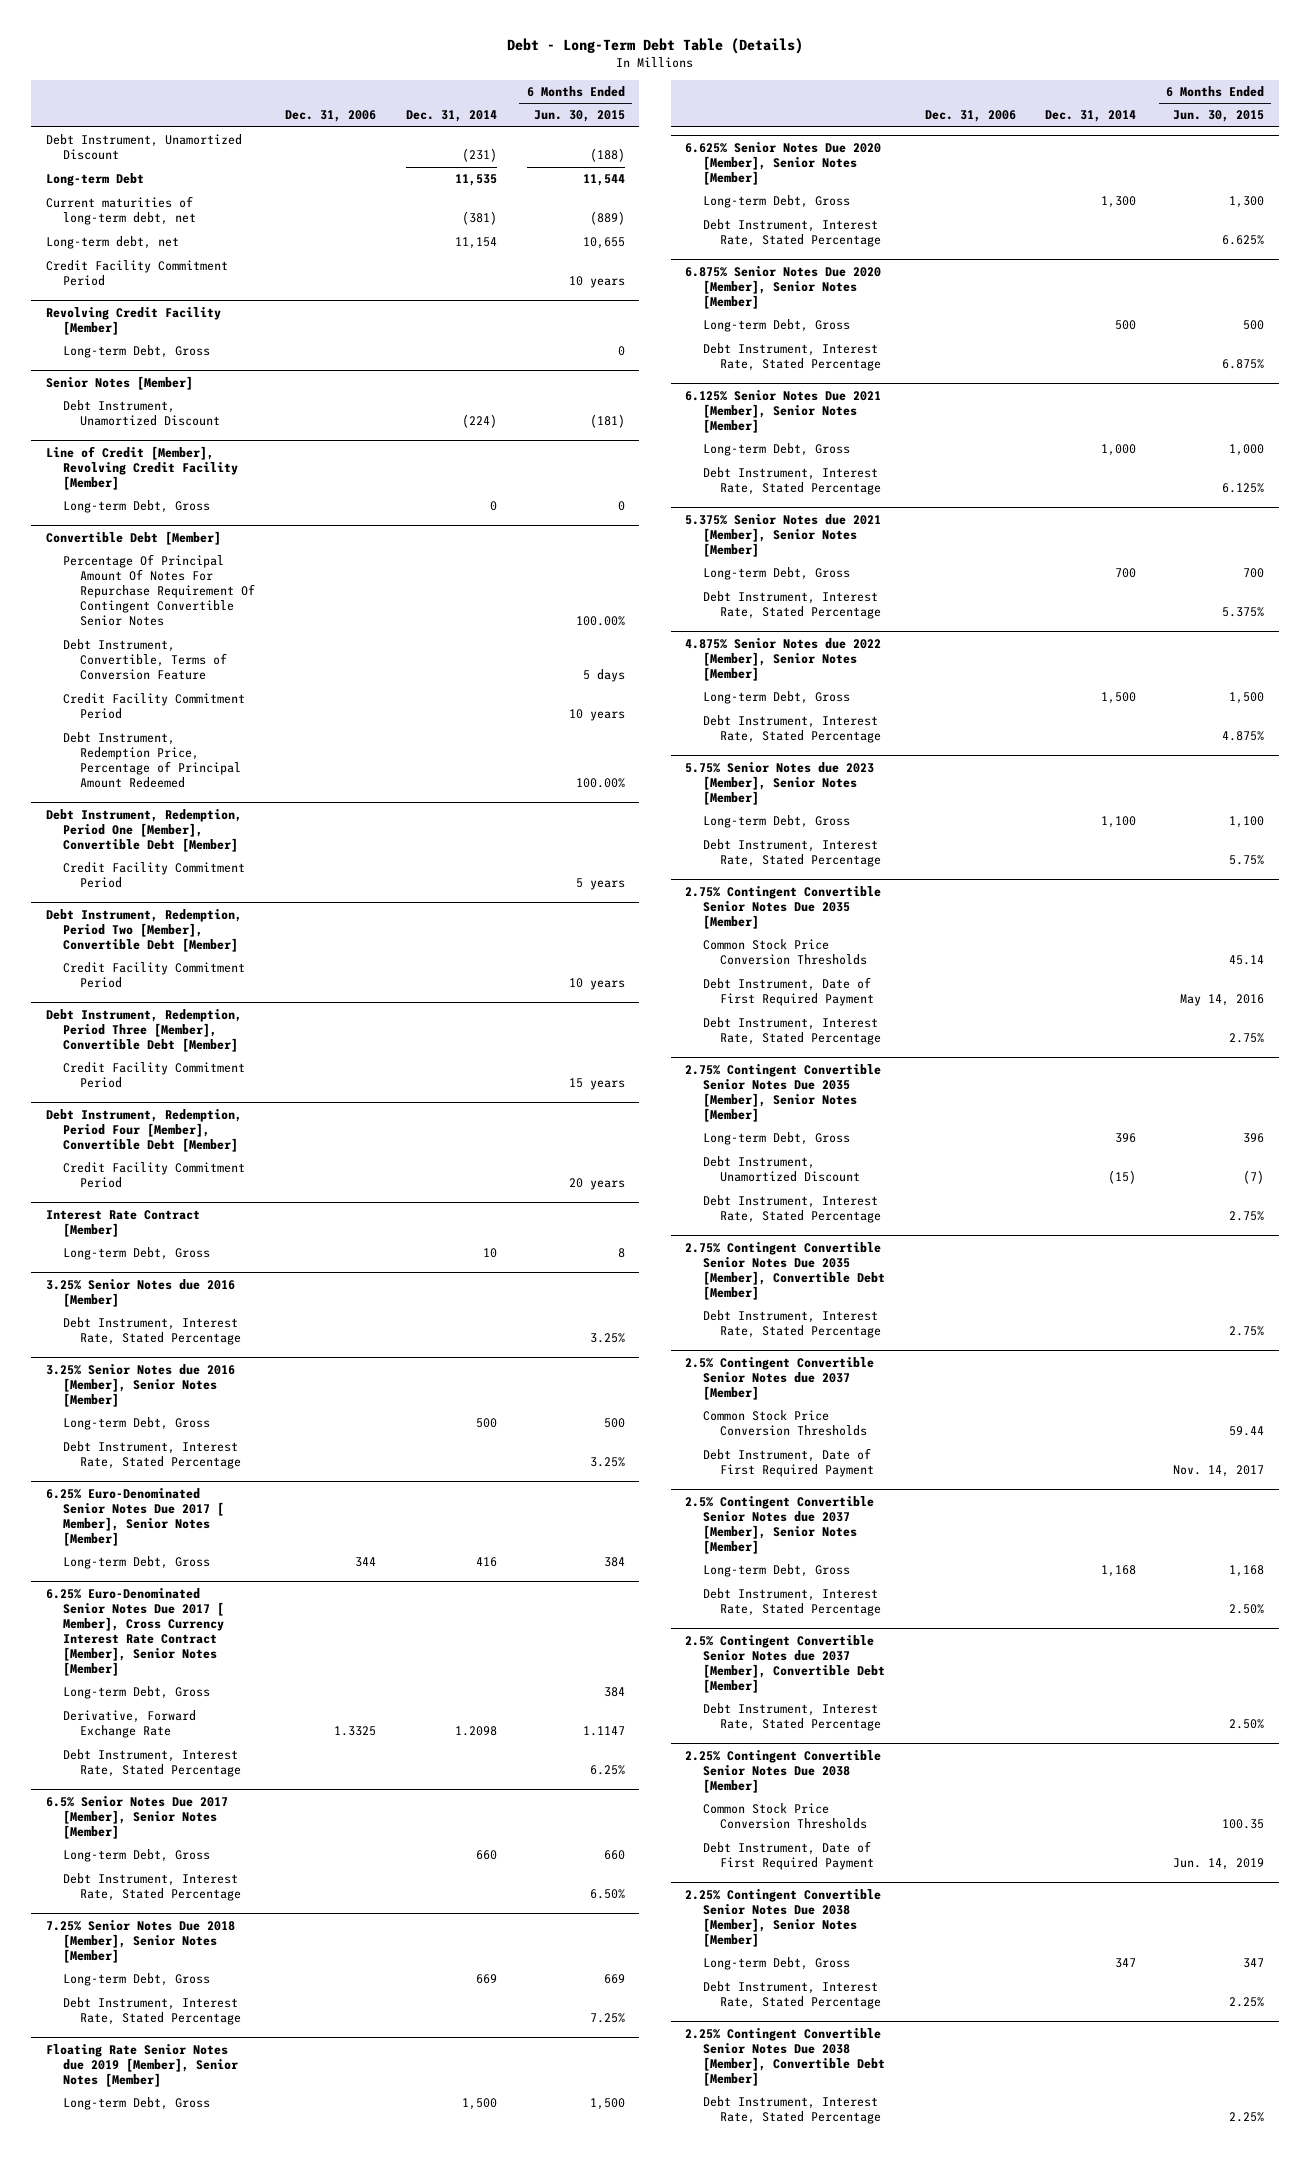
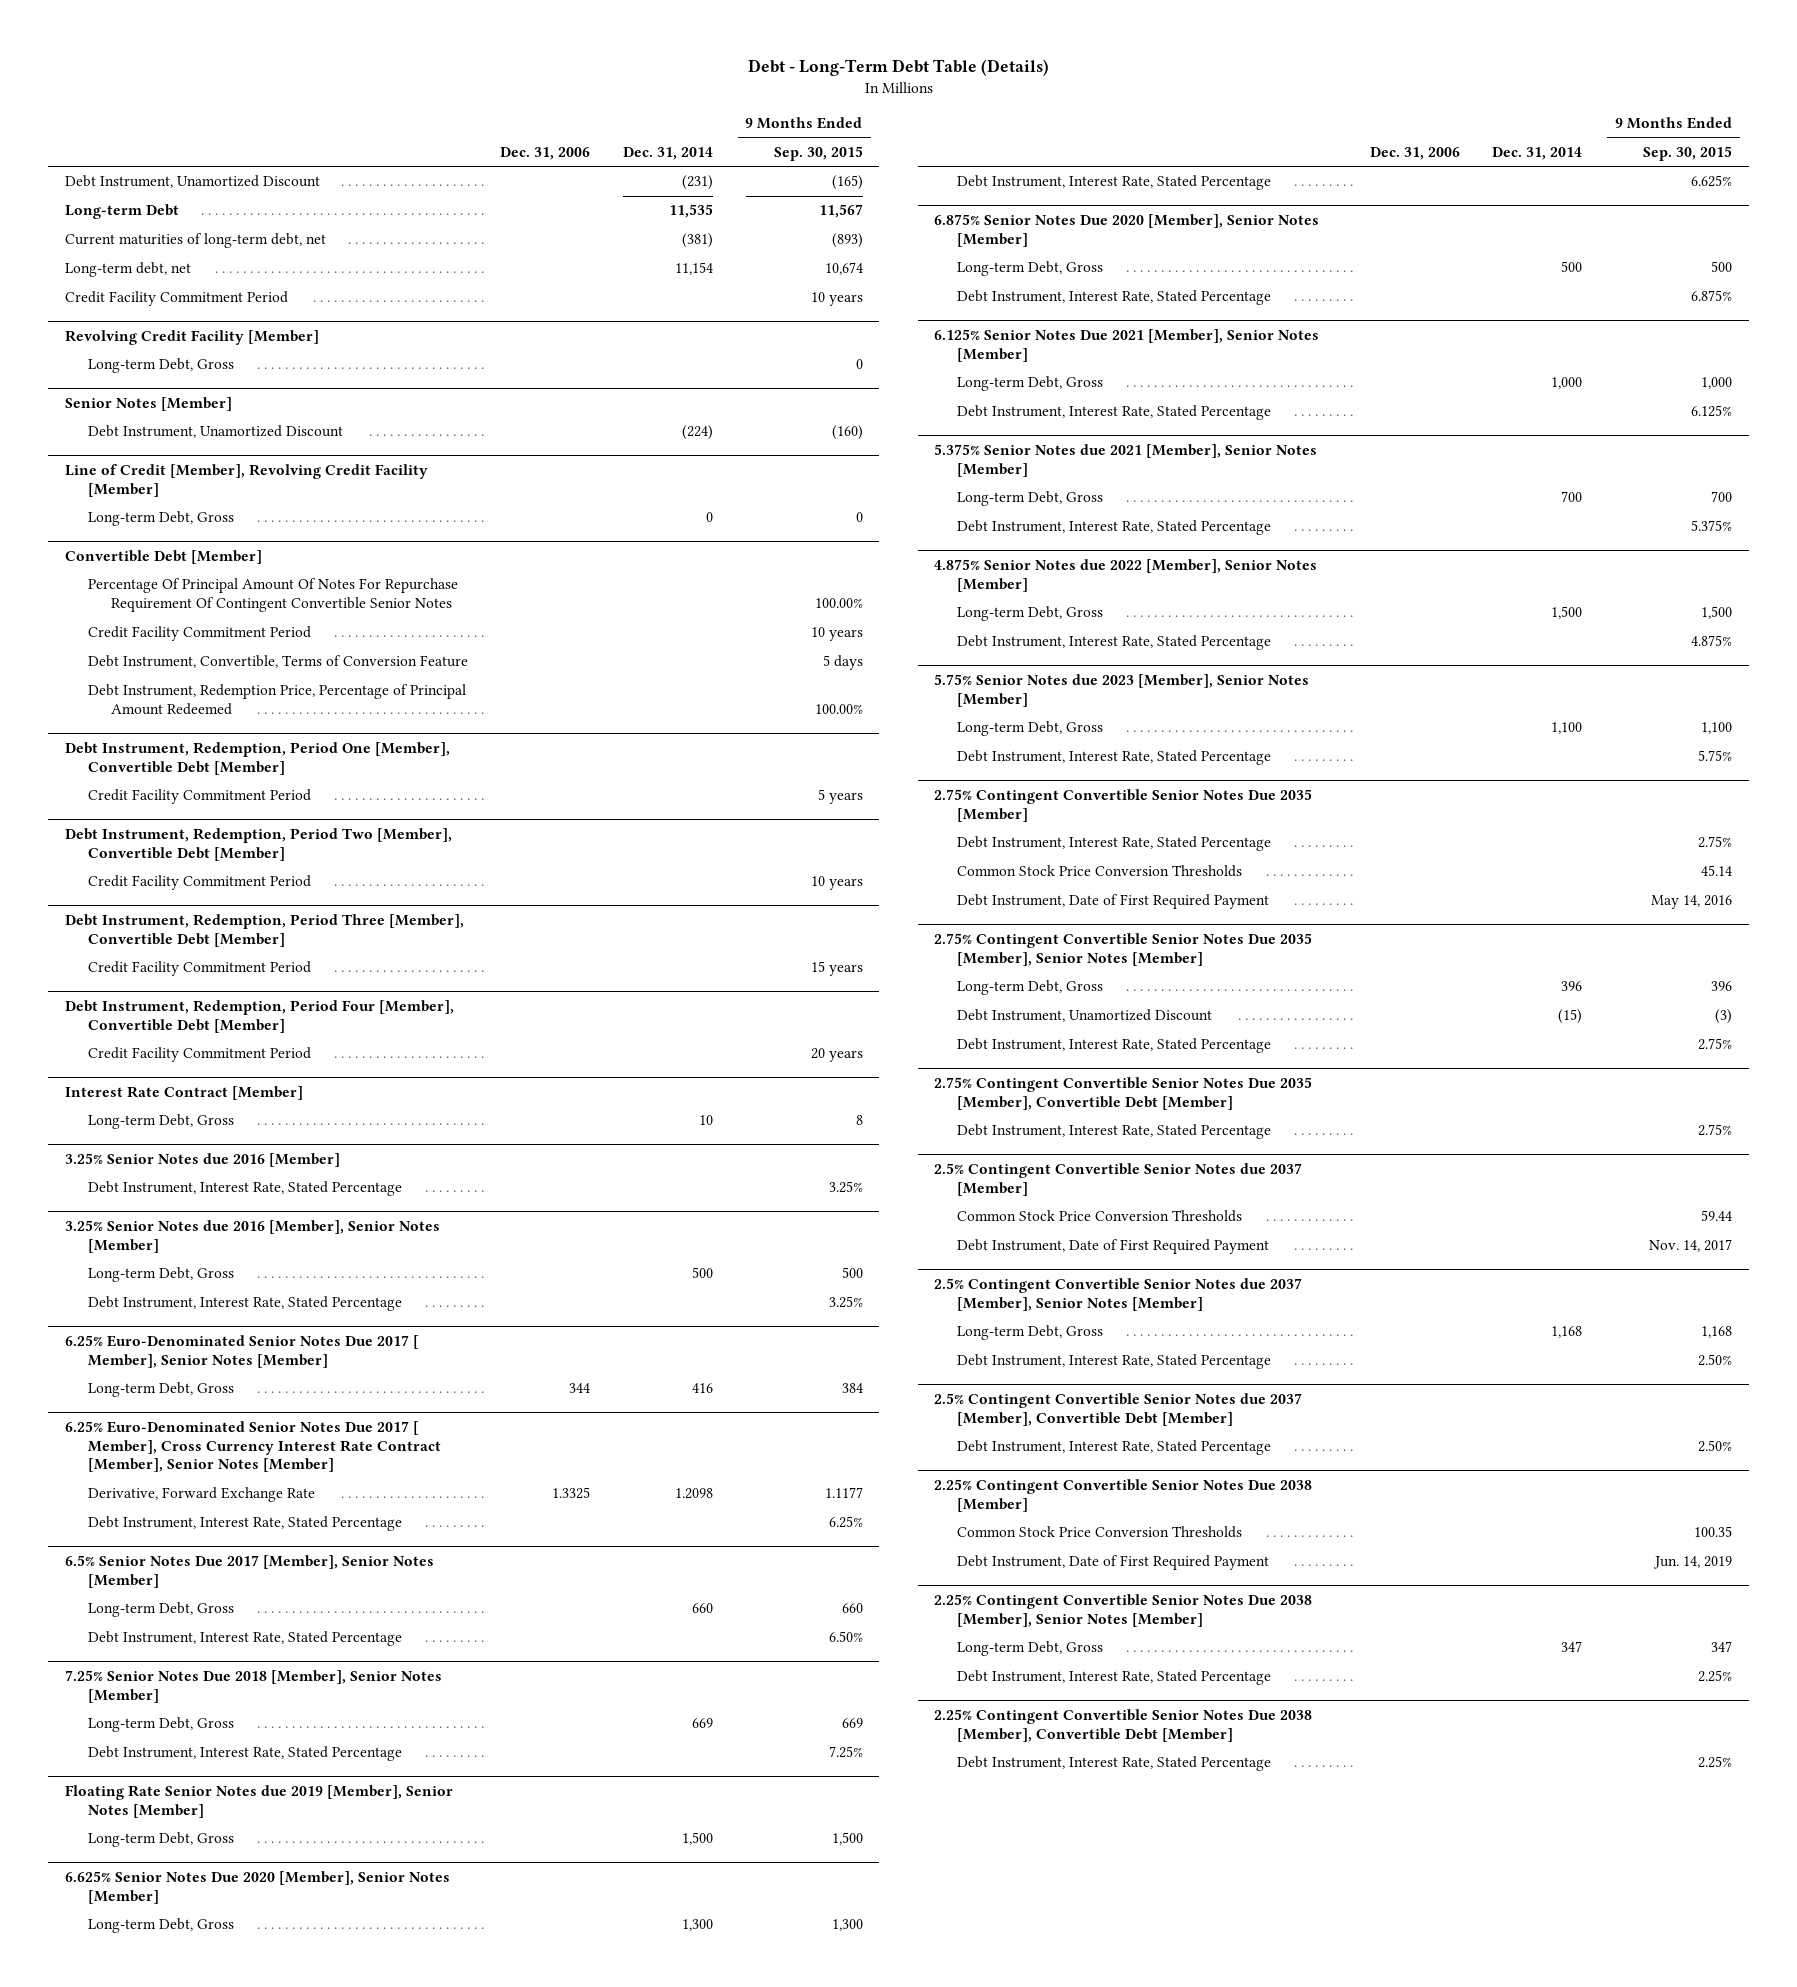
- | Dec. 31, 2006 | Dec. 31, 2014 | 6 Months Ended Jun. 30, 2015
+ | Dec. 31, 2006 | Dec. 31, 2014 | 9 Months Ended Sep. 30, 2015
@ Convertible Debt [Member]
moved down: Debt Instrument, Convertible, Terms of Conversion Feature | | | 5 days
@ 6.25% Euro-Denominated Senior Notes Due 2017 [ Member], Cross Currency Interest Rate Contract [Member], Senior Notes [Member]
- Long-term Debt, Gross | | | 384
@ 2.75% Contingent Convertible Senior Notes Due 2035 [Member]
moved up: Debt Instrument, Interest Rate, Stated Percentage | | | 2.75%

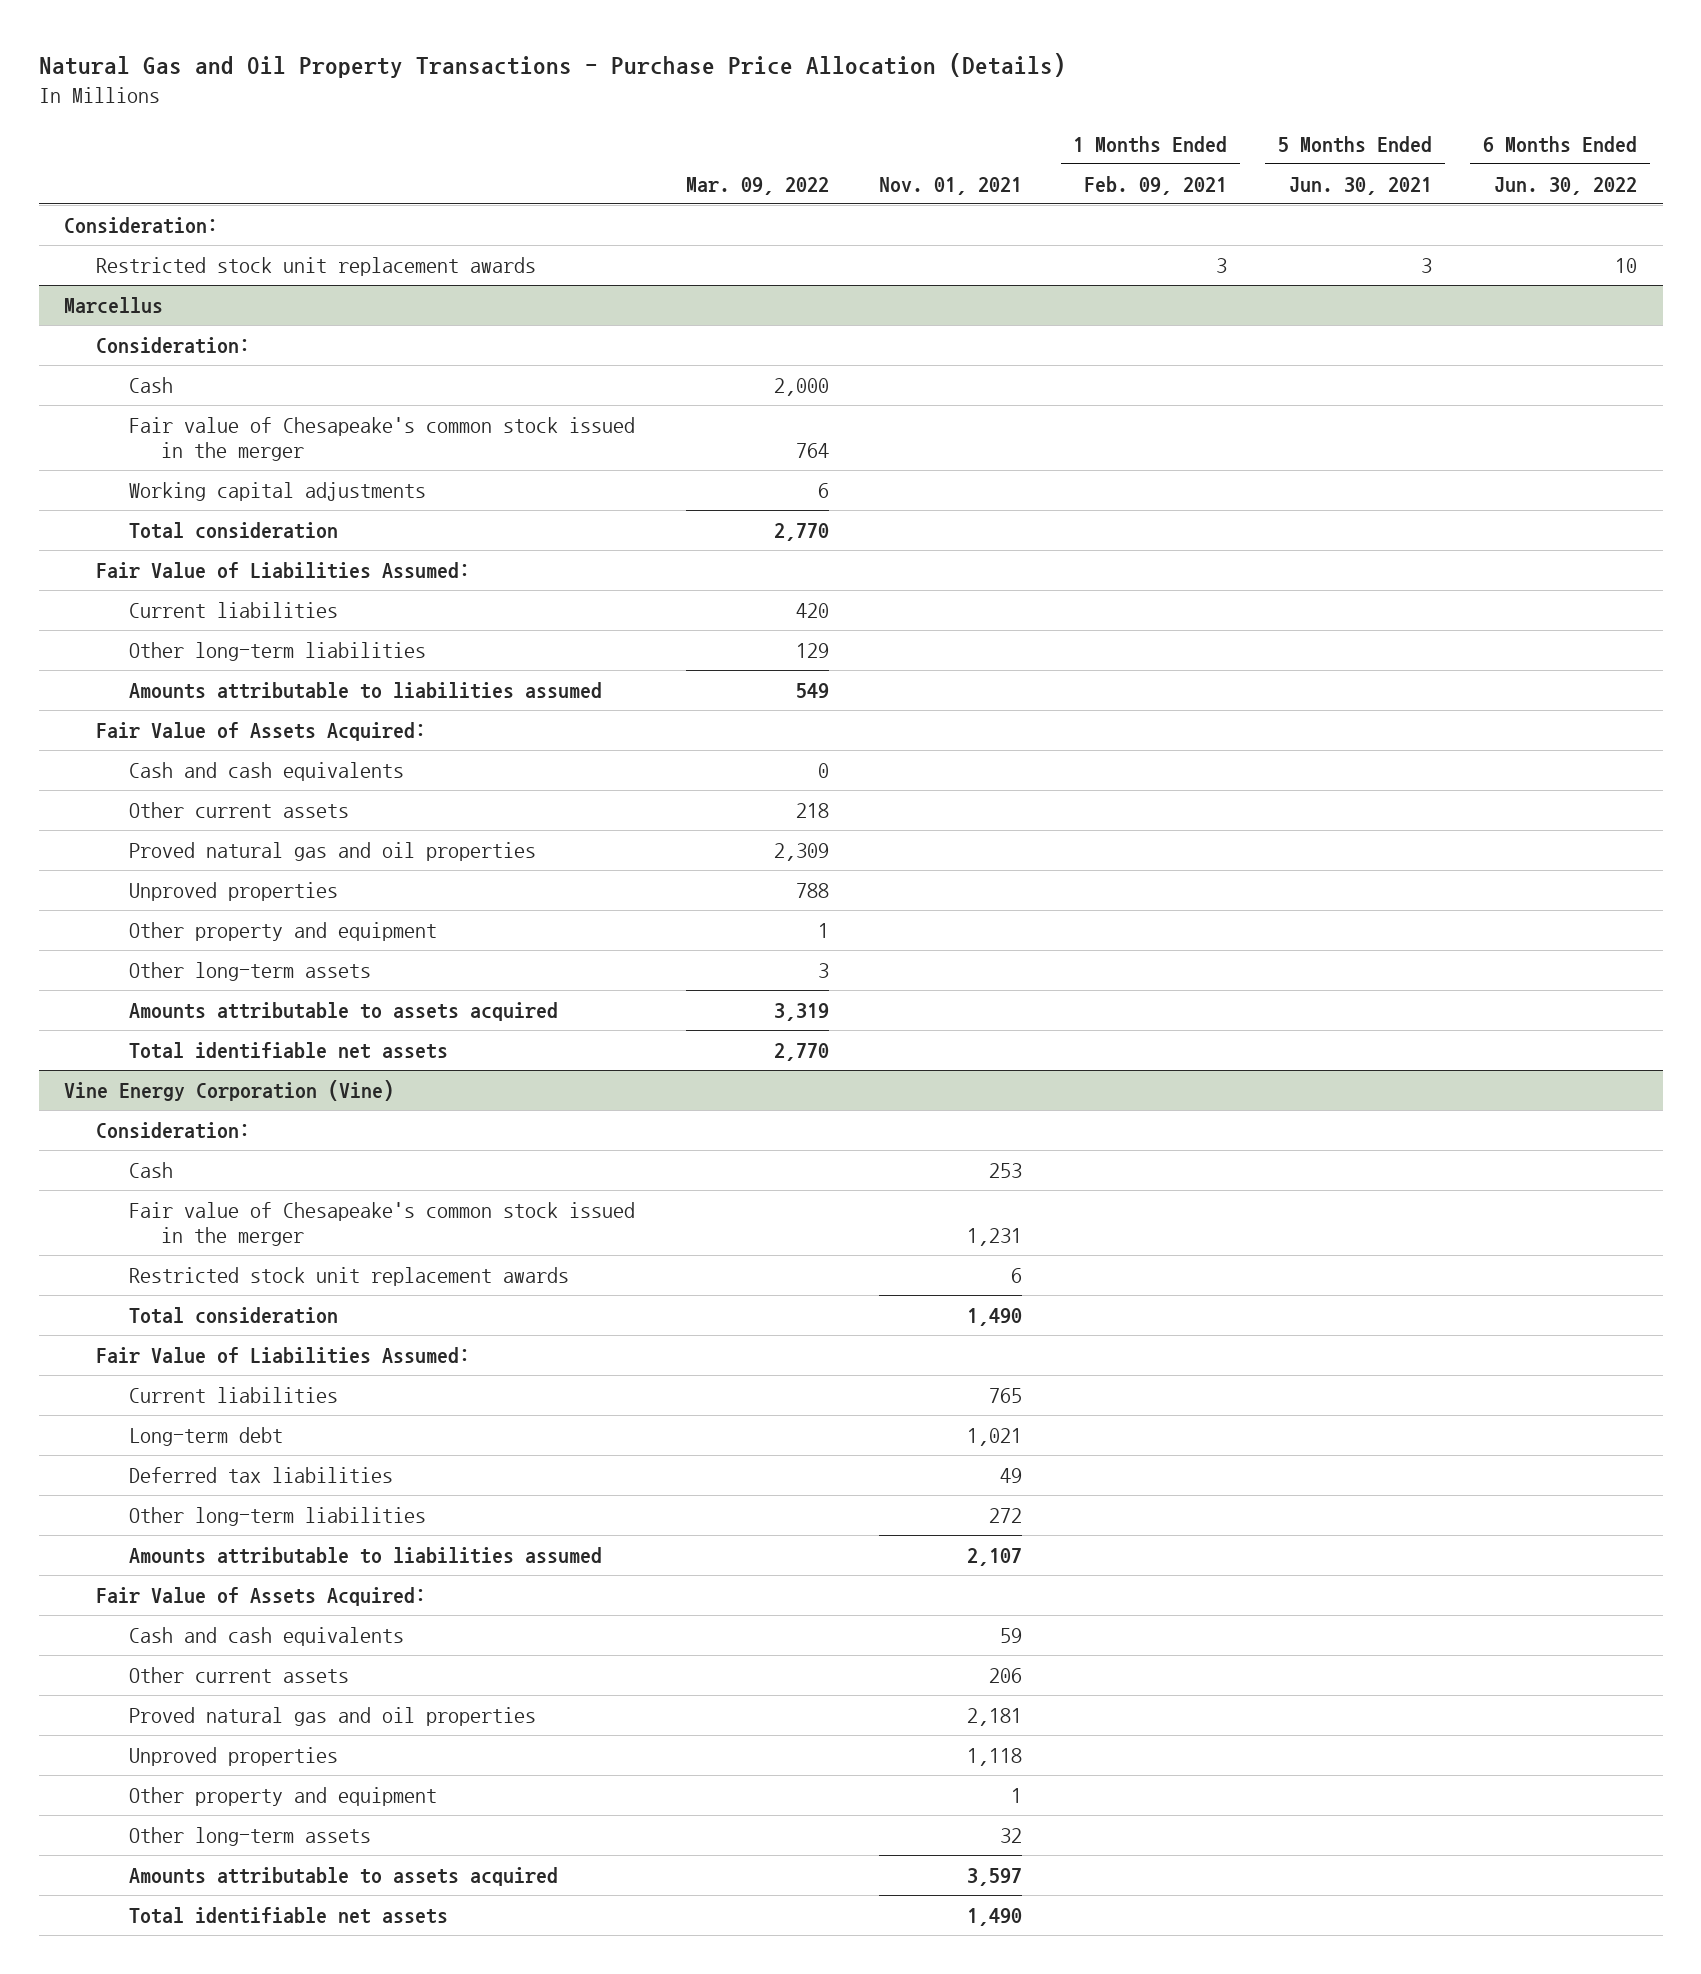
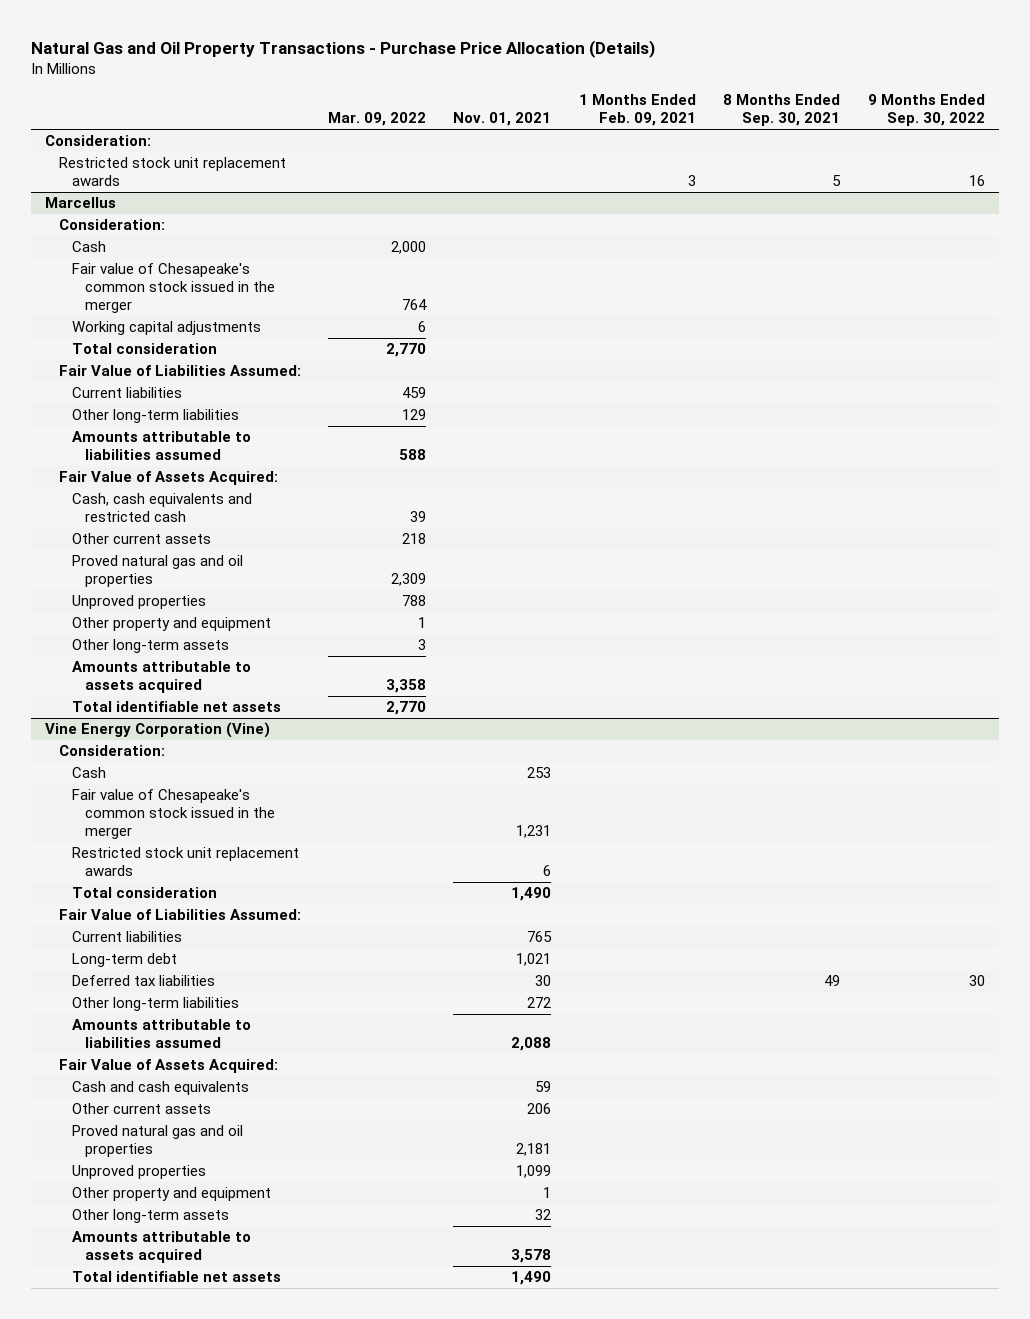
- | Mar. 09, 2022 | Nov. 01, 2021 | 1 Months Ended Feb. 09, 2021 | 5 Months Ended Jun. 30, 2021 | 6 Months Ended Jun. 30, 2022
+ | Mar. 09, 2022 | Nov. 01, 2021 | 1 Months Ended Feb. 09, 2021 | 8 Months Ended Sep. 30, 2021 | 9 Months Ended Sep. 30, 2022
@ Marcellus
- Current liabilities | 420 | | | |
+ Current liabilities | 459 | | | |
- Amounts attributable to liabilities assumed | 549 | | | |
+ Amounts attributable to liabilities assumed | 588 | | | |
- Cash and cash equivalents | 0 | | | |
+ Cash, cash equivalents and restricted cash | 39 | | | |
- Amounts attributable to assets acquired | 3,319 | | | |
+ Amounts attributable to assets acquired | 3,358 | | | |
@ Vine Energy Corporation (Vine)
- Deferred tax liabilities | | 49 | | |
+ Deferred tax liabilities | | 30 | | 49 | 30
- Amounts attributable to liabilities assumed | | 2,107 | | |
+ Amounts attributable to liabilities assumed | | 2,088 | | |
- Unproved properties | | 1,118 | | |
+ Unproved properties | | 1,099 | | |
- Amounts attributable to assets acquired | | 3,597 | | |
+ Amounts attributable to assets acquired | | 3,578 | | |

